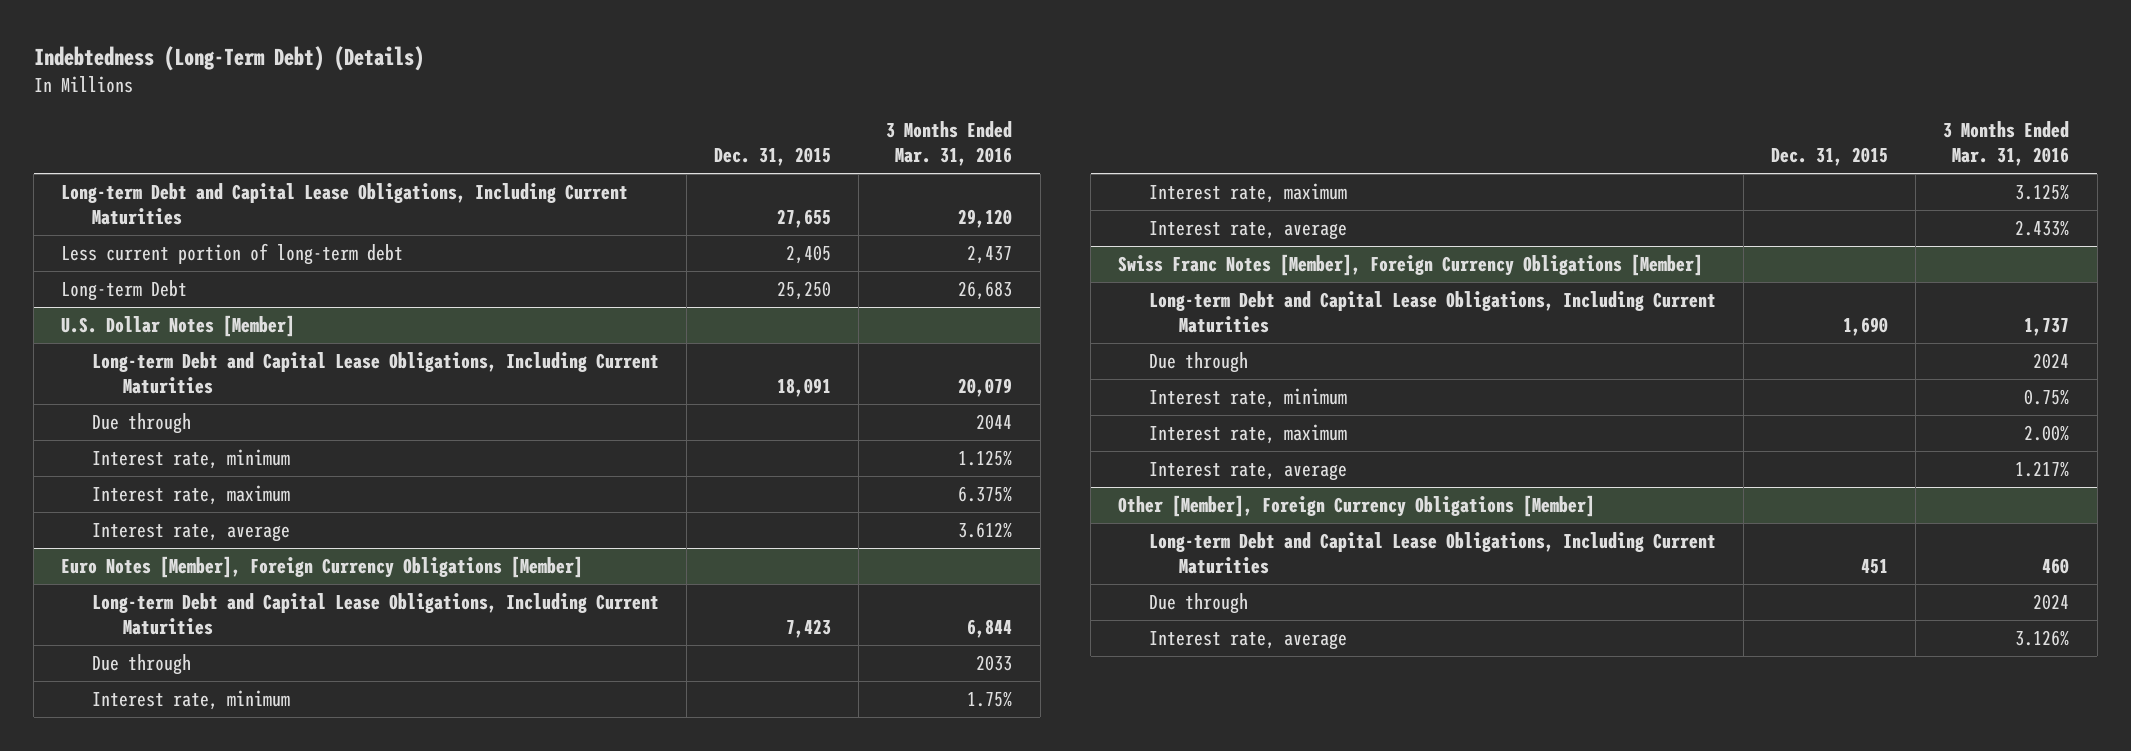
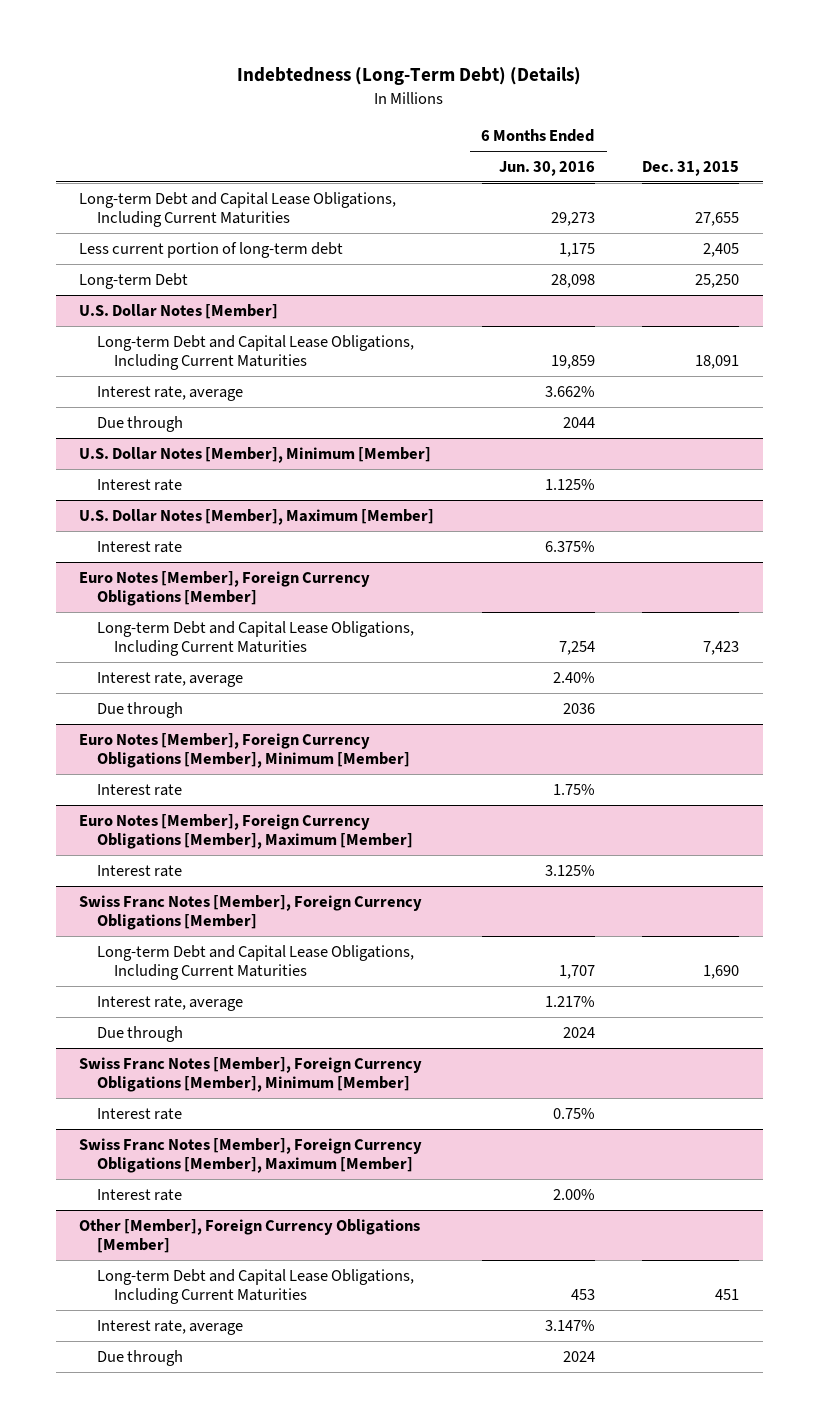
- | Dec. 31, 2015 | 3 Months Ended Mar. 31, 2016
+ | 6 Months Ended Jun. 30, 2016 | Dec. 31, 2015
@ U.S. Dollar Notes [Member]
- Interest rate, minimum | | 1.125%
- Interest rate, maximum | | 6.375%
moved down: Due through | 2044 |
+ U.S. Dollar Notes [Member], Minimum [Member]
+ Interest rate | 1.125% |
+ U.S. Dollar Notes [Member], Maximum [Member]
+ Interest rate | 6.375% |
@ Euro Notes [Member], Foreign Currency Obligations [Member]
- Interest rate, minimum | | 1.75%
- Interest rate, maximum | | 3.125%
moved down: Due through | 2036 |
+ Euro Notes [Member], Foreign Currency Obligations [Member], Minimum [Member]
+ Interest rate | 1.75% |
+ Euro Notes [Member], Foreign Currency Obligations [Member], Maximum [Member]
+ Interest rate | 3.125% |
@ Swiss Franc Notes [Member], Foreign Currency Obligations [Member]
- Interest rate, minimum | | 0.75%
- Interest rate, maximum | | 2.00%
moved down: Due through | 2024 |
+ Swiss Franc Notes [Member], Foreign Currency Obligations [Member], Minimum [Member]
+ Interest rate | 0.75% |
+ Swiss Franc Notes [Member], Foreign Currency Obligations [Member], Maximum [Member]
+ Interest rate | 2.00% |
@ Other [Member], Foreign Currency Obligations [Member]
moved down: Due through | 2024 |

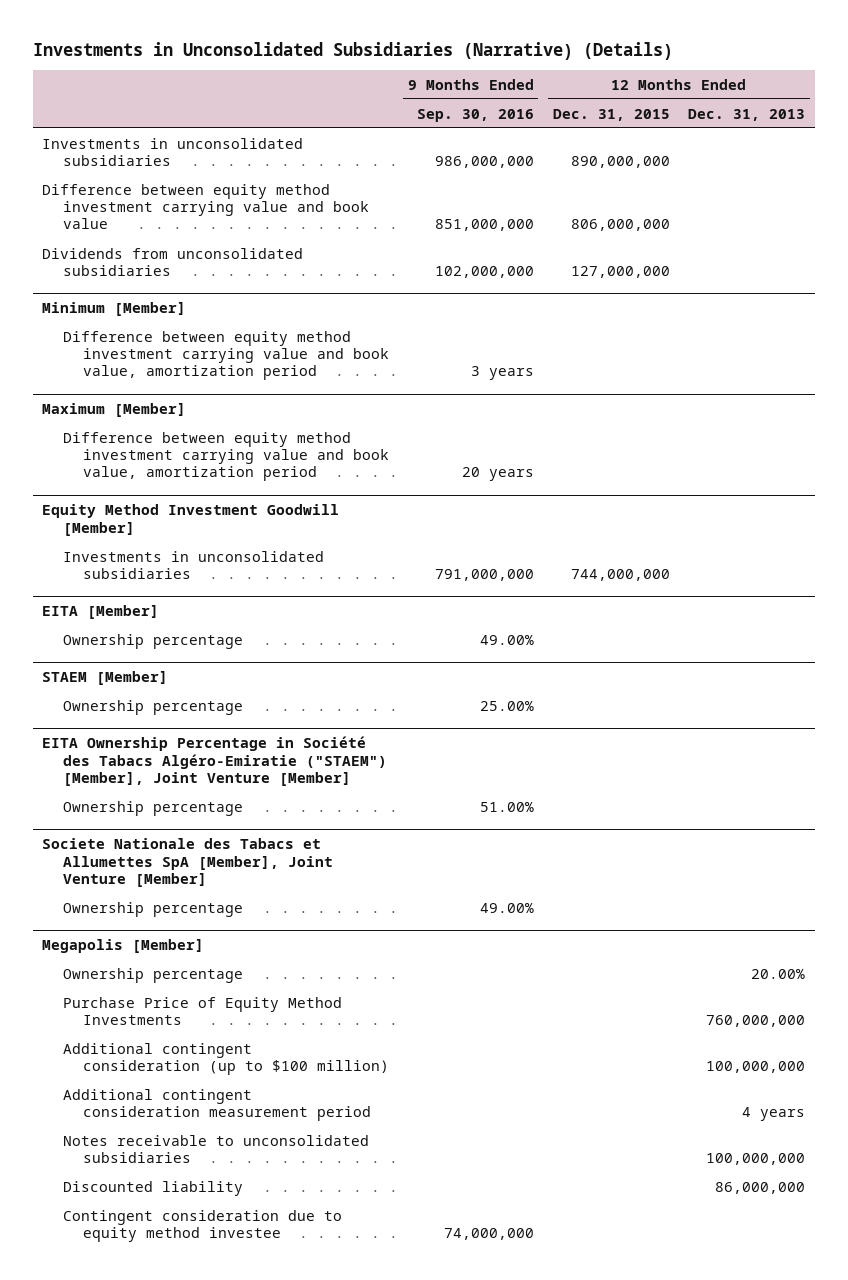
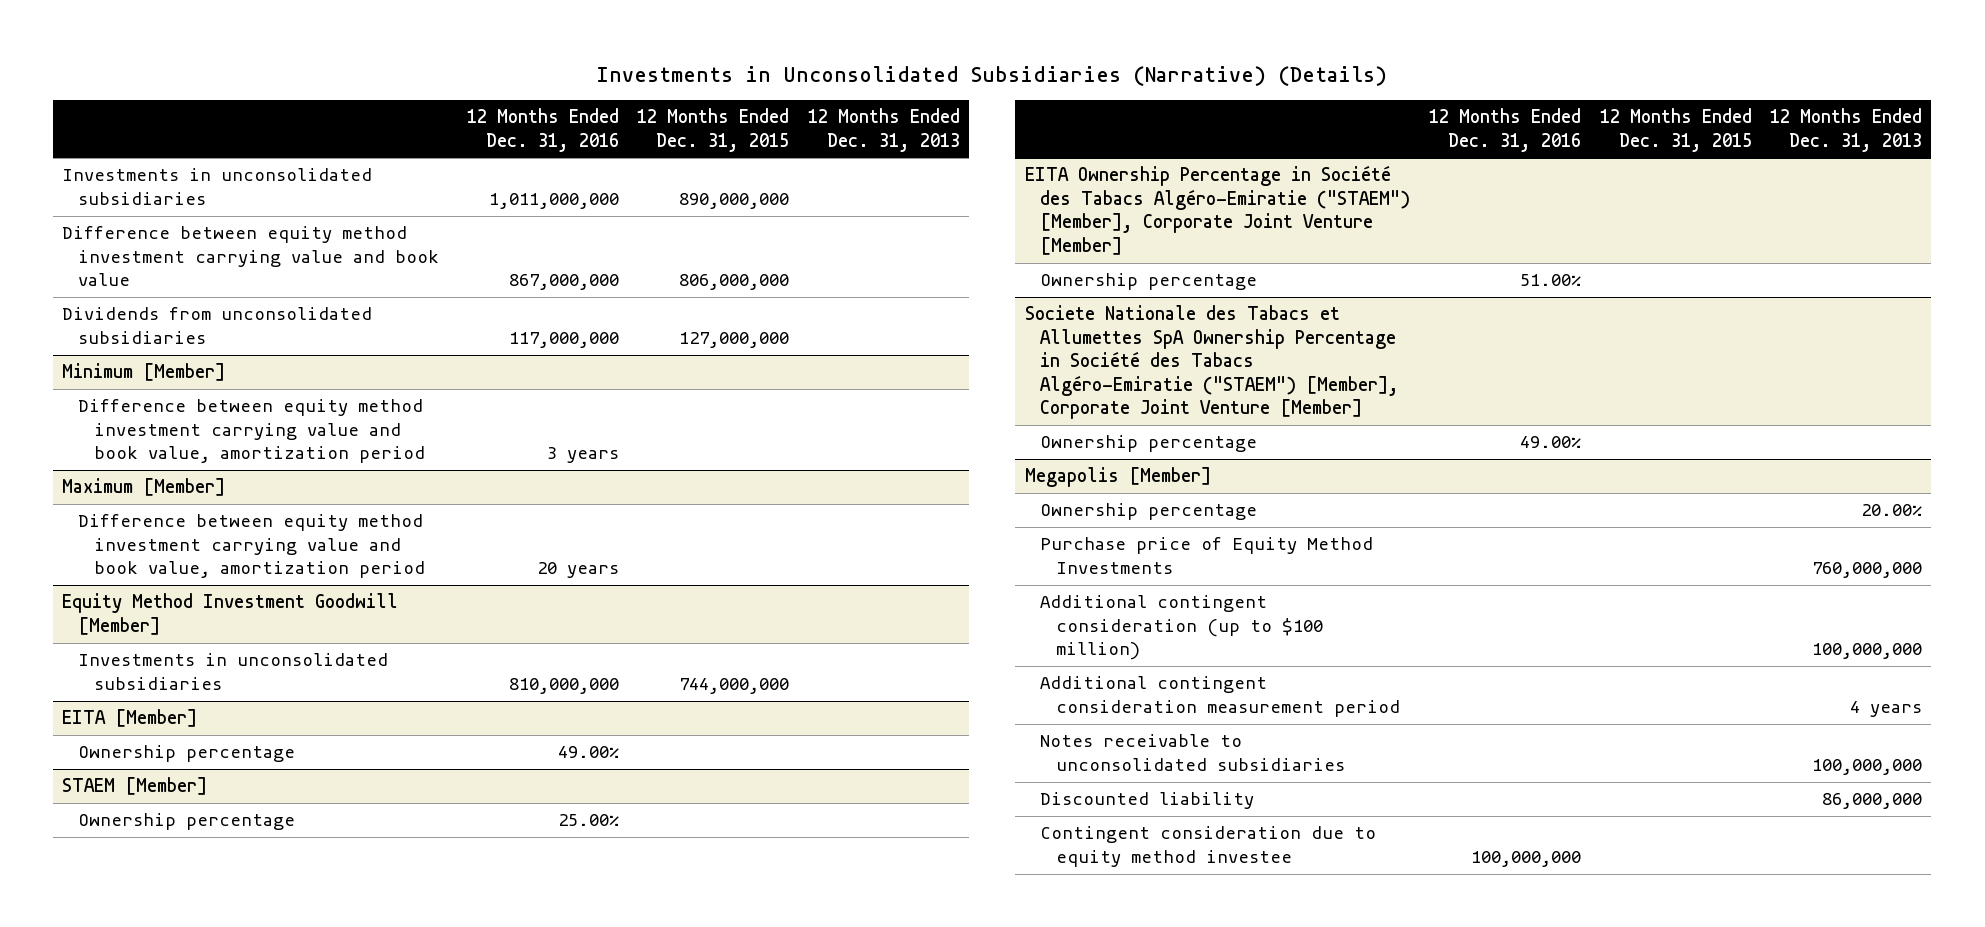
- | 9 Months Ended Sep. 30, 2016 | 12 Months Ended Dec. 31, 2015 | 12 Months Ended Dec. 31, 2013
+ | 12 Months Ended Dec. 31, 2016 | 12 Months Ended Dec. 31, 2015 | 12 Months Ended Dec. 31, 2013
- EITA Ownership Percentage in Société des Tabacs Algéro-Emiratie ("STAEM") [Member], Joint Venture [Member]
+ EITA Ownership Percentage in Société des Tabacs Algéro-Emiratie ("STAEM") [Member], Corporate Joint Venture [Member]
- Societe Nationale des Tabacs et Allumettes SpA [Member], Joint Venture [Member]
+ Societe Nationale des Tabacs et Allumettes SpA Ownership Percentage in Société des Tabacs Algéro-Emiratie ("STAEM") [Member], Corporate Joint Venture [Member]
@ Megapolis [Member]
- Purchase Price of Equity Method Investments | | | 760,000,000
+ Purchase price of Equity Method Investments | | | 760,000,000

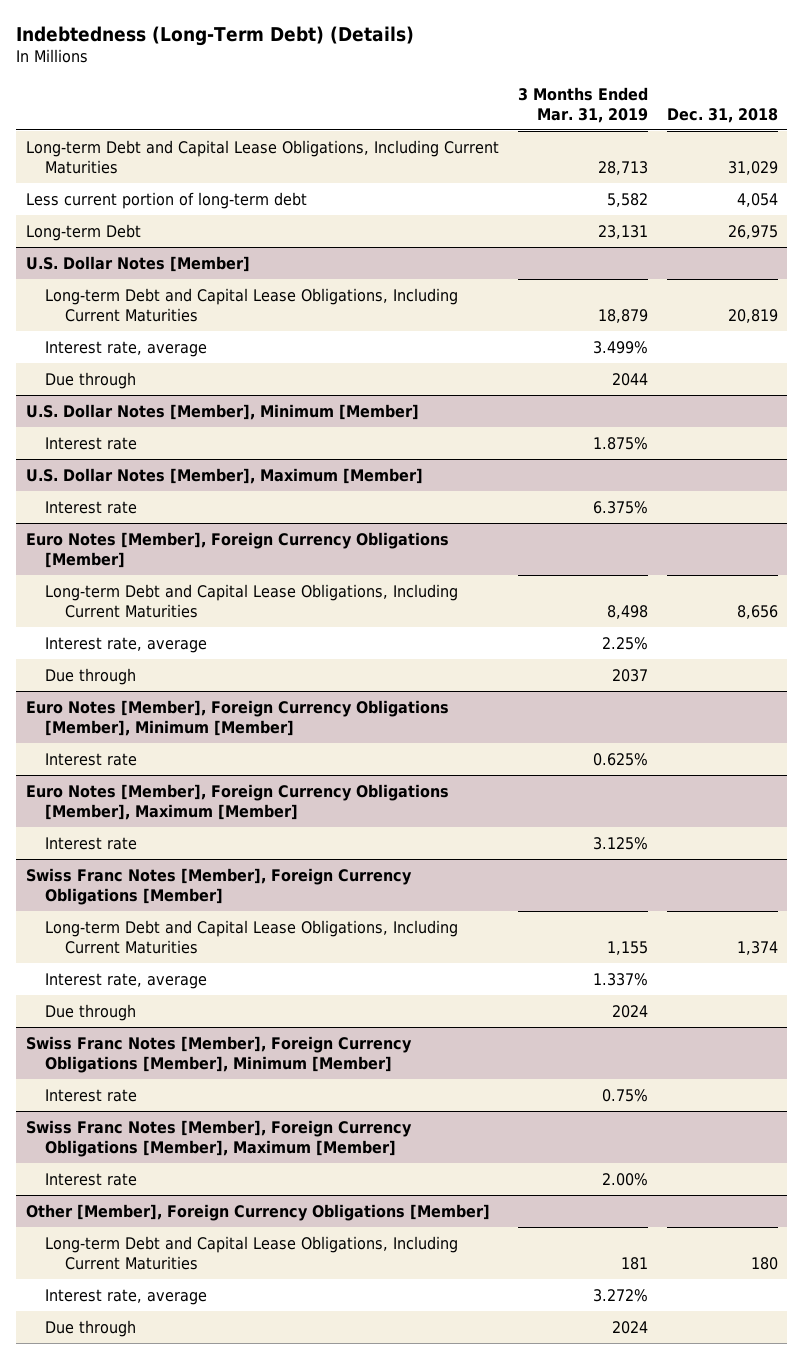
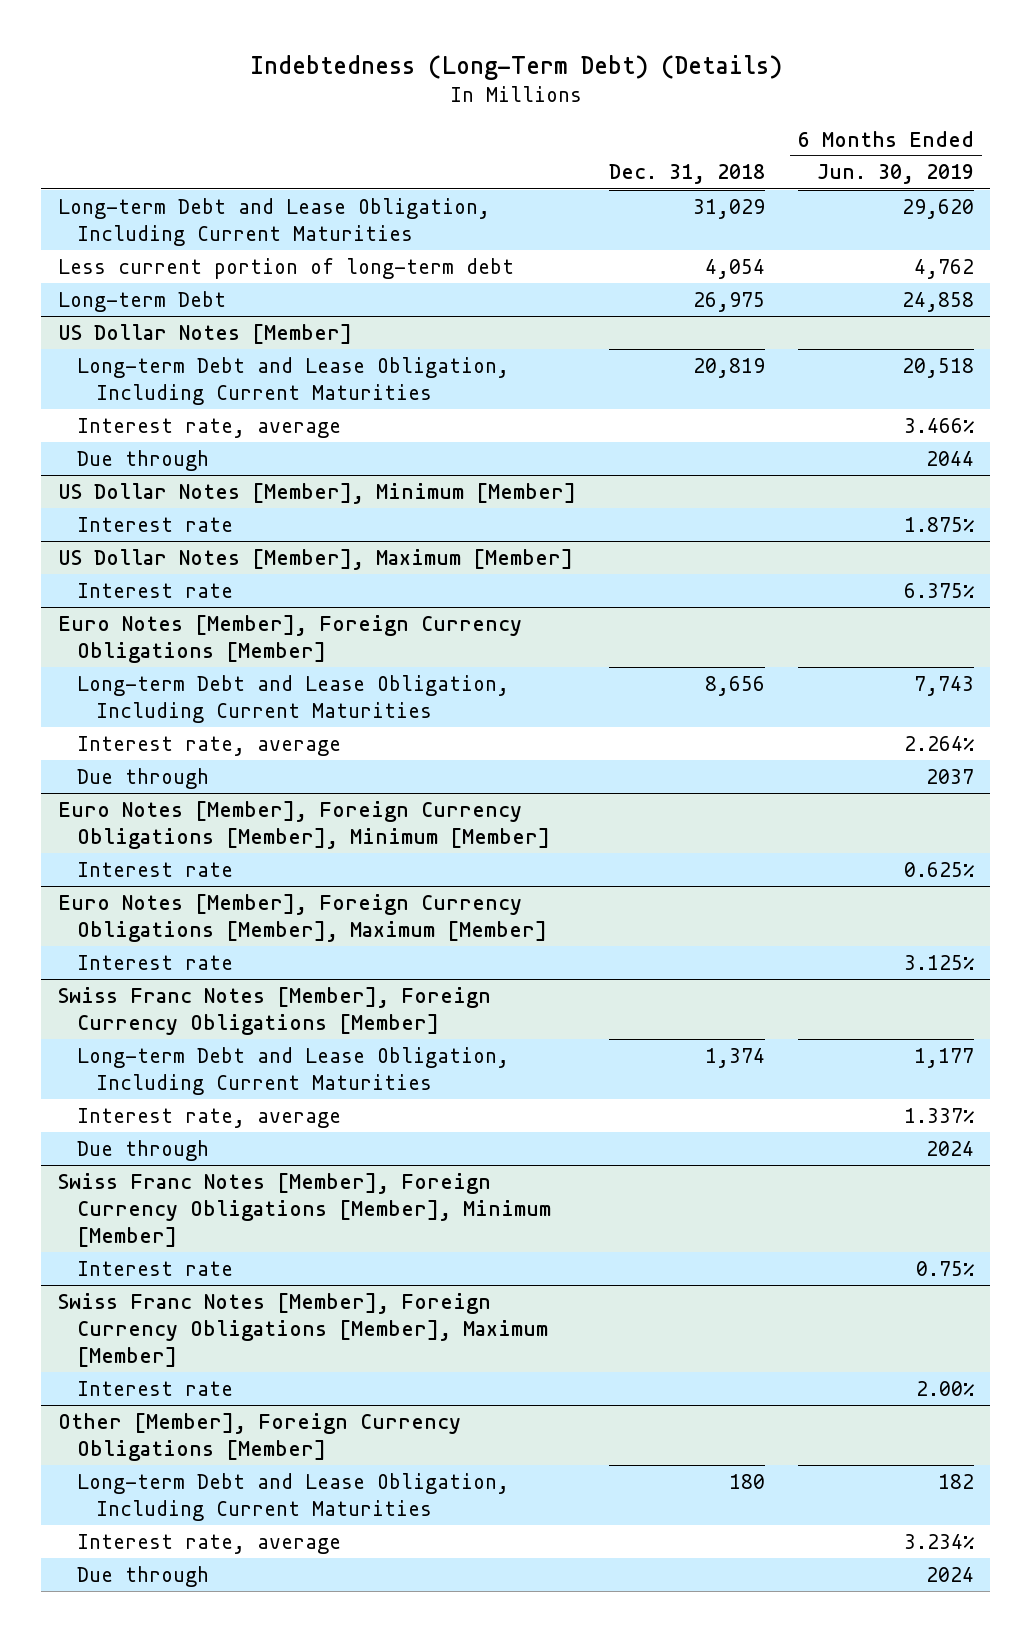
- | 3 Months Ended Mar. 31, 2019 | Dec. 31, 2018
+ | Dec. 31, 2018 | 6 Months Ended Jun. 30, 2019
- Long-term Debt and Capital Lease Obligations, Including Current Maturities | 28,713 | 31,029
+ Long-term Debt and Lease Obligation, Including Current Maturities | 31,029 | 29,620
- U.S. Dollar Notes [Member]
- Long-term Debt and Capital Lease Obligations, Including Current Maturities | 18,879 | 20,819
+ US Dollar Notes [Member]
+ Long-term Debt and Lease Obligation, Including Current Maturities | 20,819 | 20,518
- U.S. Dollar Notes [Member], Minimum [Member]
+ US Dollar Notes [Member], Minimum [Member]
- U.S. Dollar Notes [Member], Maximum [Member]
+ US Dollar Notes [Member], Maximum [Member]
@ Euro Notes [Member], Foreign Currency Obligations [Member]
- Long-term Debt and Capital Lease Obligations, Including Current Maturities | 8,498 | 8,656
+ Long-term Debt and Lease Obligation, Including Current Maturities | 8,656 | 7,743
@ Swiss Franc Notes [Member], Foreign Currency Obligations [Member]
- Long-term Debt and Capital Lease Obligations, Including Current Maturities | 1,155 | 1,374
+ Long-term Debt and Lease Obligation, Including Current Maturities | 1,374 | 1,177
@ Other [Member], Foreign Currency Obligations [Member]
- Long-term Debt and Capital Lease Obligations, Including Current Maturities | 181 | 180
+ Long-term Debt and Lease Obligation, Including Current Maturities | 180 | 182

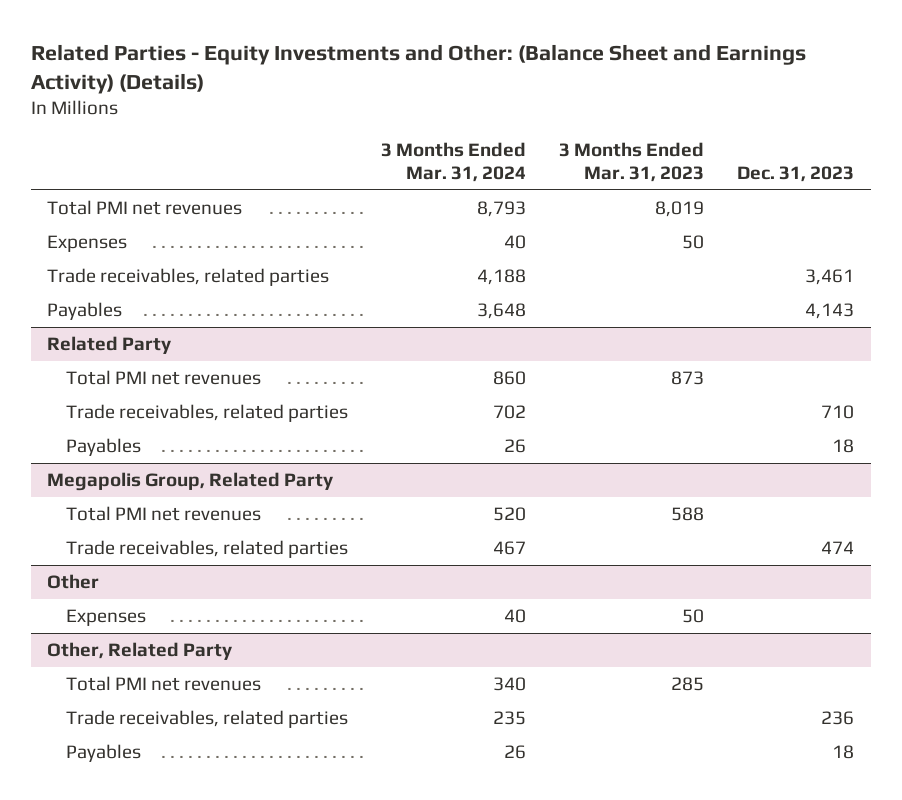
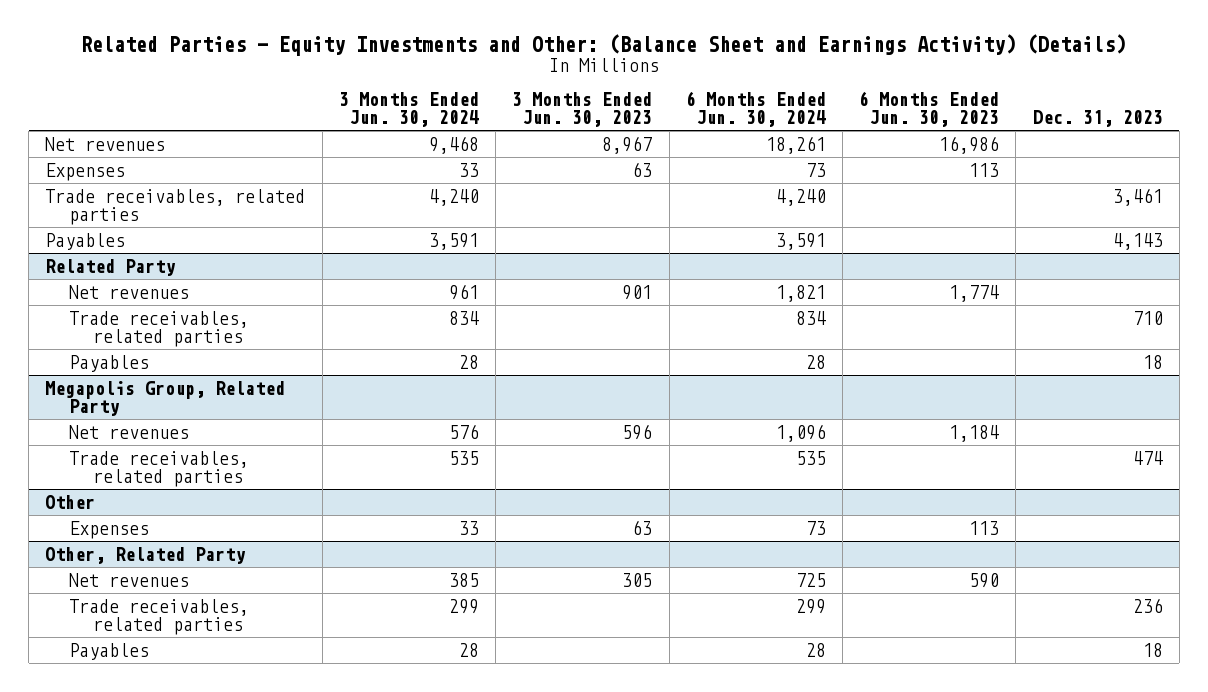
- | 3 Months Ended Mar. 31, 2024 | 3 Months Ended Mar. 31, 2023 | Dec. 31, 2023
+ | 3 Months Ended Jun. 30, 2024 | 3 Months Ended Jun. 30, 2023 | 6 Months Ended Jun. 30, 2024 | 6 Months Ended Jun. 30, 2023 | Dec. 31, 2023
- Total PMI net revenues | 8,793 | 8,019 |
+ Net revenues | 9,468 | 8,967 | 18,261 | 16,986 |
@ Related Party
- Total PMI net revenues | 860 | 873 |
+ Net revenues | 961 | 901 | 1,821 | 1,774 |
@ Megapolis Group, Related Party
- Total PMI net revenues | 520 | 588 |
+ Net revenues | 576 | 596 | 1,096 | 1,184 |
@ Other, Related Party
- Total PMI net revenues | 340 | 285 |
+ Net revenues | 385 | 305 | 725 | 590 |

